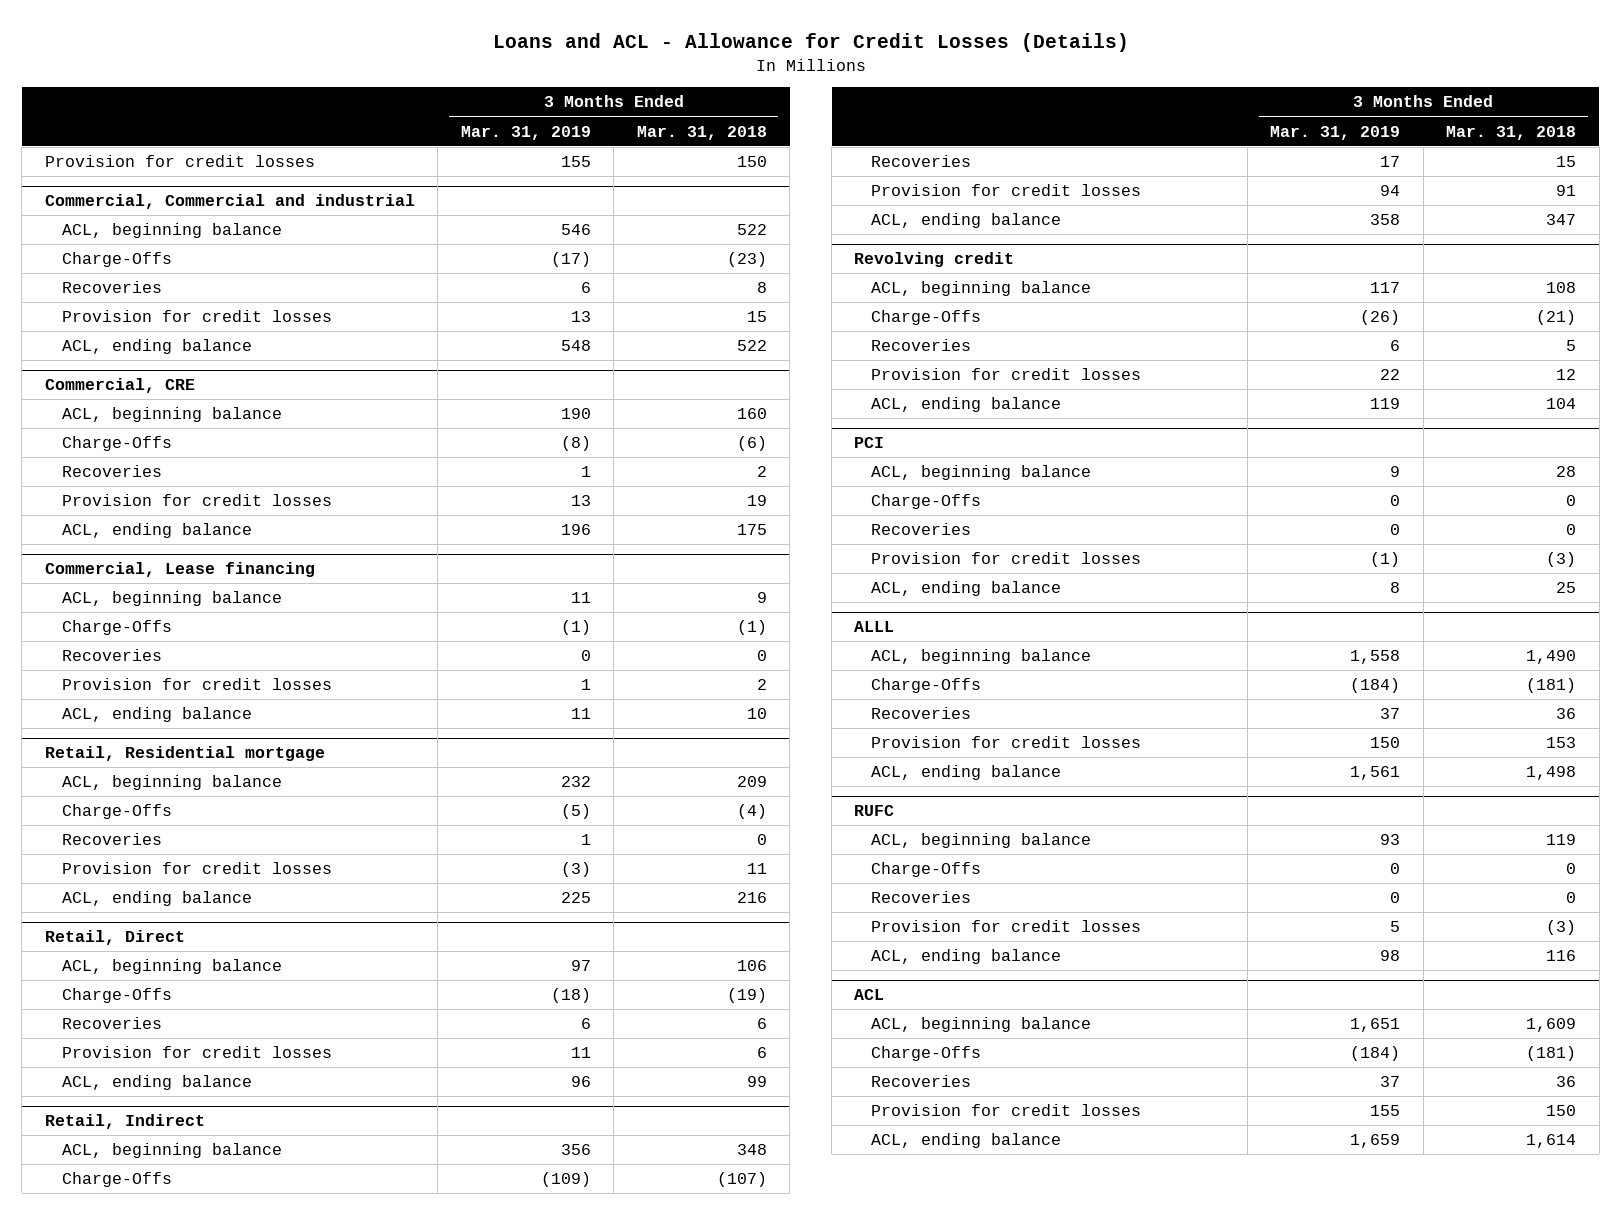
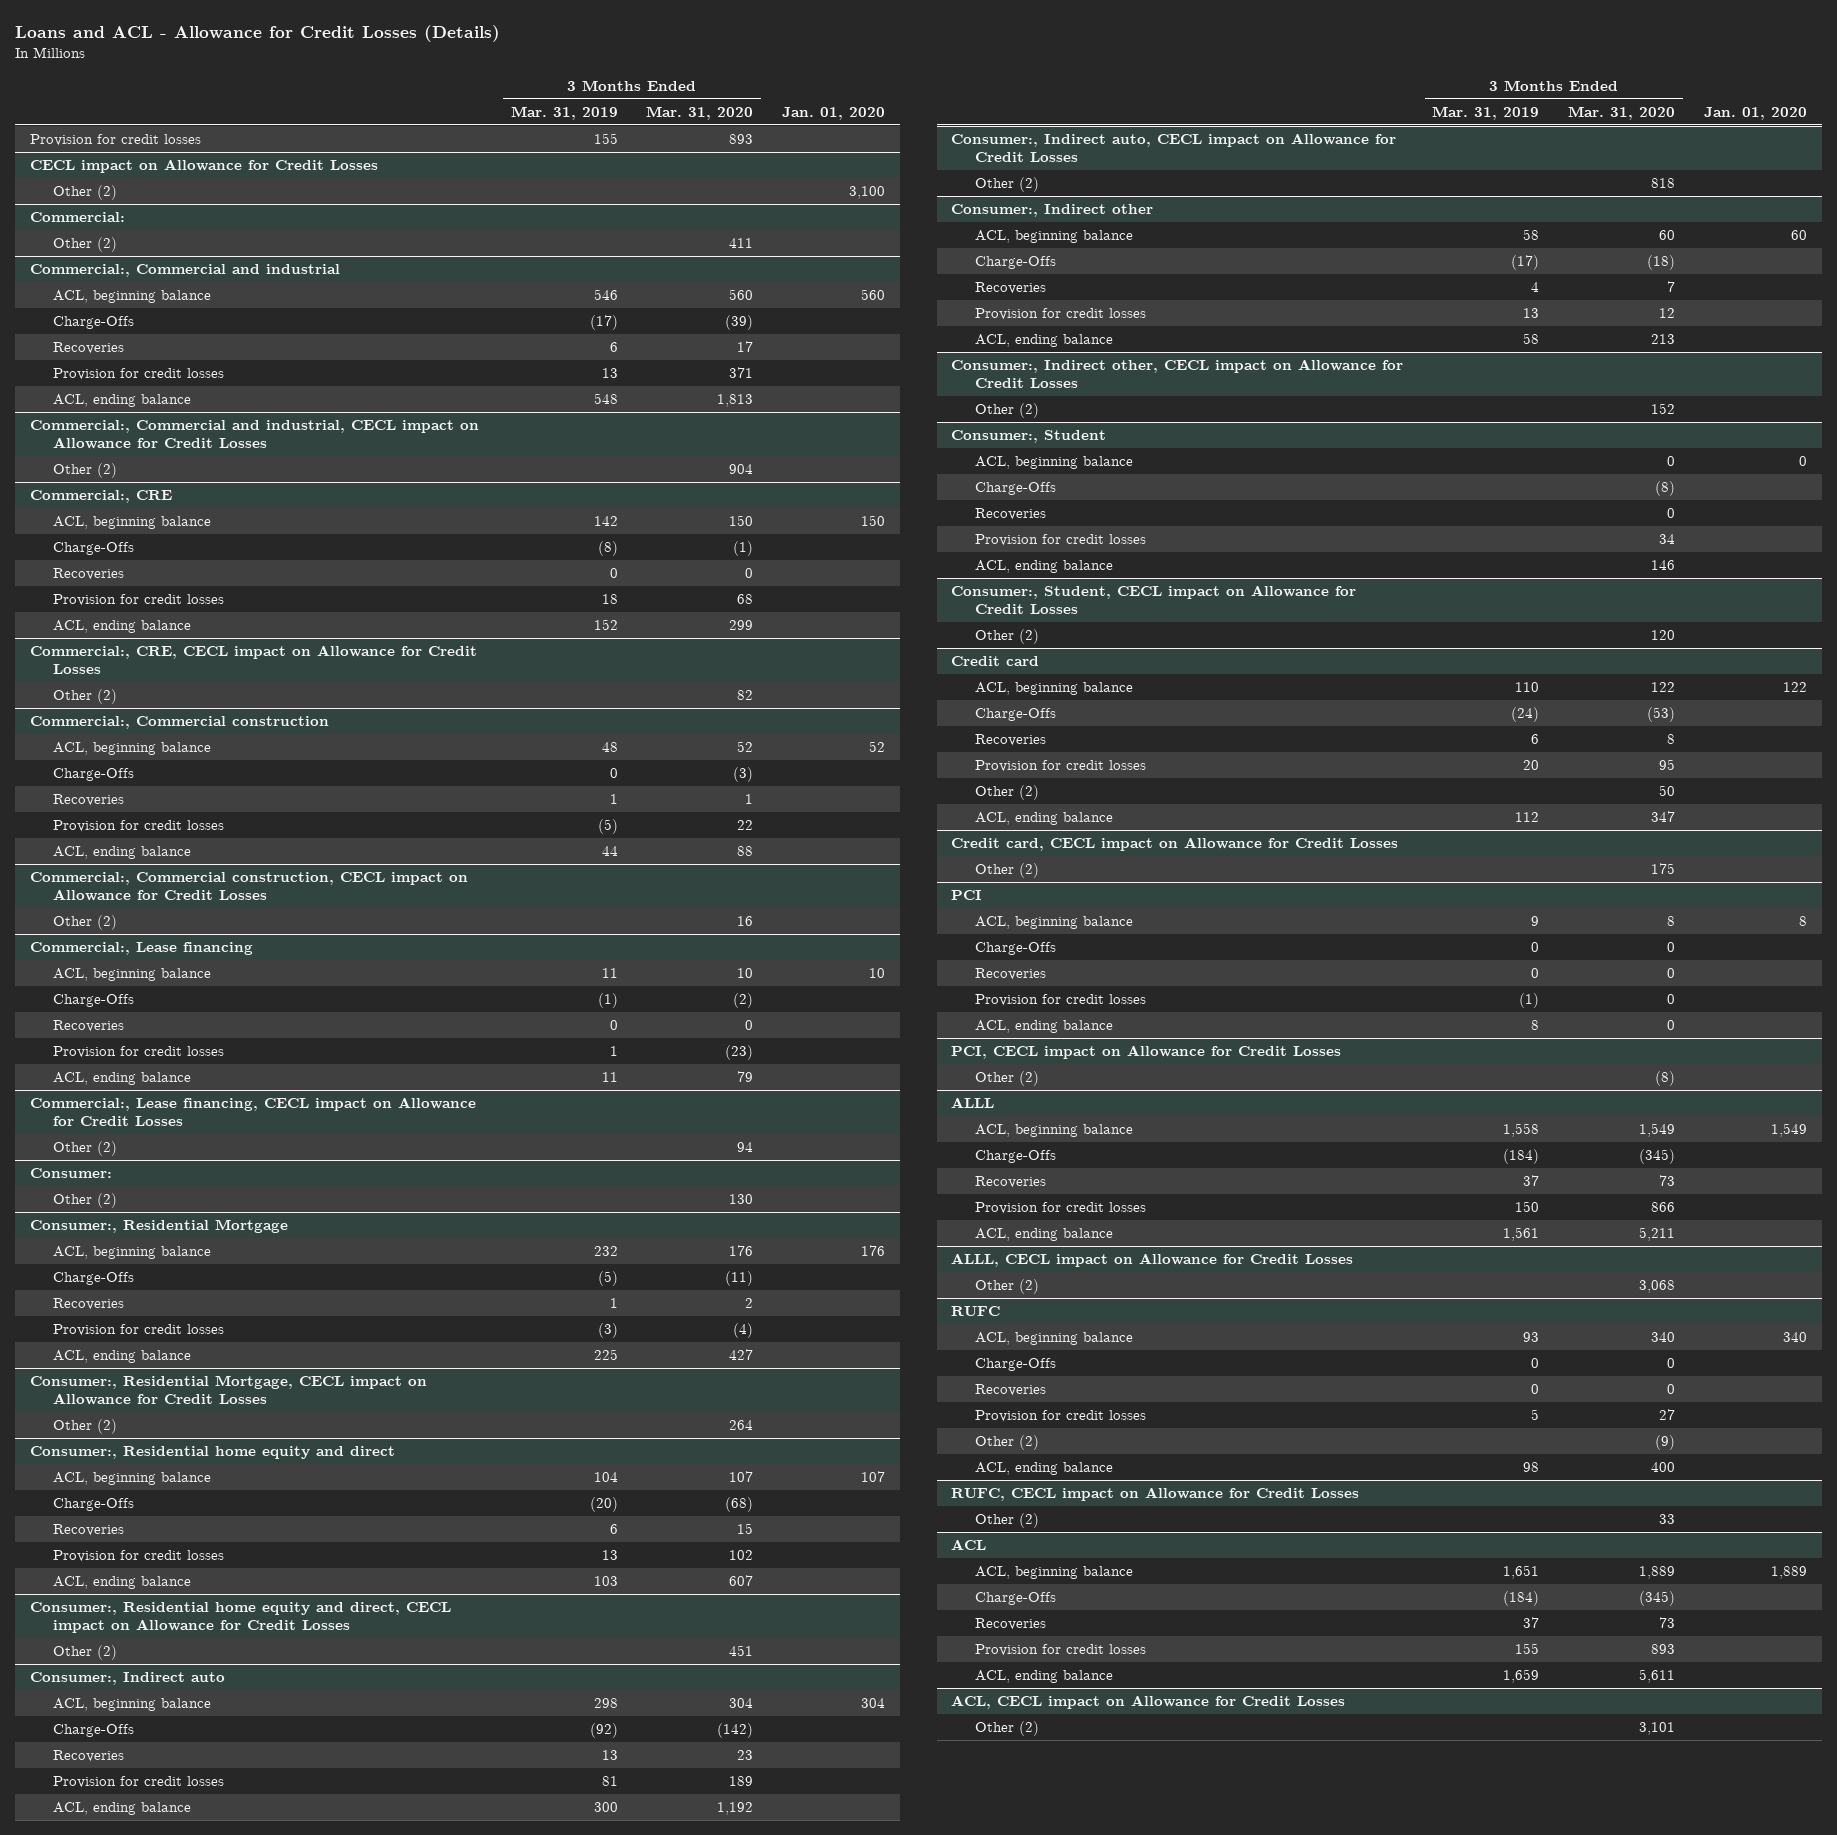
- | 3 Months Ended Mar. 31, 2019 | 3 Months Ended Mar. 31, 2018
+ | 3 Months Ended Mar. 31, 2019 | 3 Months Ended Mar. 31, 2020 | Jan. 01, 2020
- Commercial, Commercial and industrial
+ CECL impact on Allowance for Credit Losses
+ Other (2) | | | 3,100
+ Commercial:
+ Other (2) | | 411 |
+ Commercial:, Commercial and industrial
- Commercial, CRE
- ACL, beginning balance | 190 | 160
+ Commercial:, Commercial and industrial, CECL impact on Allowance for Credit Losses
+ Other (2) | | 904 |
+ Commercial:, CRE
+ ACL, beginning balance | 142 | 150 | 150
+ Recoveries | 0 | 0 |
+ Provision for credit losses | 18 | 68 |
+ ACL, ending balance | 152 | 299 |
+ Commercial:, CRE, CECL impact on Allowance for Credit Losses
+ Other (2) | | 82 |
+ Commercial:, Commercial construction
+ ACL, beginning balance | 48 | 52 | 52
+ Charge-Offs | 0 | (3) |
- Provision for credit losses | 13 | 19
- ACL, ending balance | 196 | 175
- Commercial, Lease financing
+ Provision for credit losses | (5) | 22 |
+ ACL, ending balance | 44 | 88 |
+ Commercial:, Commercial construction, CECL impact on Allowance for Credit Losses
+ Other (2) | | 16 |
+ Commercial:, Lease financing
- Retail, Residential mortgage
+ Commercial:, Lease financing, CECL impact on Allowance for Credit Losses
+ Other (2) | | 94 |
+ Consumer:
+ Other (2) | | 130 |
+ Consumer:, Residential Mortgage
- Retail, Direct
- ACL, beginning balance | 97 | 106
- Charge-Offs | (18) | (19)
+ Consumer:, Residential Mortgage, CECL impact on Allowance for Credit Losses
+ Other (2) | | 264 |
+ Consumer:, Residential home equity and direct
+ ACL, beginning balance | 104 | 107 | 107
+ Charge-Offs | (20) | (68) |
- Provision for credit losses | 11 | 6
- ACL, ending balance | 96 | 99
- Retail, Indirect
- ACL, beginning balance | 356 | 348
- Charge-Offs | (109) | (107)
- Recoveries | 17 | 15
- Provision for credit losses | 94 | 91
- ACL, ending balance | 358 | 347
- Revolving credit
- ACL, beginning balance | 117 | 108
- Charge-Offs | (26) | (21)
+ Provision for credit losses | 13 | 102 |
+ ACL, ending balance | 103 | 607 |
+ Consumer:, Residential home equity and direct, CECL impact on Allowance for Credit Losses
+ Other (2) | | 451 |
+ Consumer:, Indirect auto
+ ACL, beginning balance | 298 | 304 | 304
+ Charge-Offs | (92) | (142) |
+ Recoveries | 13 | 23 |
+ Provision for credit losses | 81 | 189 |
+ ACL, ending balance | 300 | 1,192 |
+ Consumer:, Indirect auto, CECL impact on Allowance for Credit Losses
+ Other (2) | | 818 |
+ Consumer:, Indirect other
+ ACL, beginning balance | 58 | 60 | 60
+ Charge-Offs | (17) | (18) |
+ Recoveries | 4 | 7 |
+ Provision for credit losses | 13 | 12 |
+ ACL, ending balance | 58 | 213 |
+ Consumer:, Indirect other, CECL impact on Allowance for Credit Losses
+ Other (2) | | 152 |
+ Consumer:, Student
+ ACL, beginning balance | | 0 | 0
+ Charge-Offs | | (8) |
+ Recoveries | | 0 |
+ Provision for credit losses | | 34 |
+ ACL, ending balance | | 146 |
+ Consumer:, Student, CECL impact on Allowance for Credit Losses
+ Other (2) | | 120 |
+ Credit card
+ ACL, beginning balance | 110 | 122 | 122
+ Charge-Offs | (24) | (53) |
- Provision for credit losses | 22 | 12
- ACL, ending balance | 119 | 104
+ Provision for credit losses | 20 | 95 |
+ Other (2) | | 50 |
+ ACL, ending balance | 112 | 347 |
+ Credit card, CECL impact on Allowance for Credit Losses
+ Other (2) | | 175 |
+ PCI, CECL impact on Allowance for Credit Losses
+ Other (2) | | (8) |
+ ALLL, CECL impact on Allowance for Credit Losses
+ Other (2) | | 3,068 |
@ RUFC
+ Other (2) | | (9) |
+ RUFC, CECL impact on Allowance for Credit Losses
+ Other (2) | | 33 |
+ ACL, CECL impact on Allowance for Credit Losses
+ Other (2) | | 3,101 |

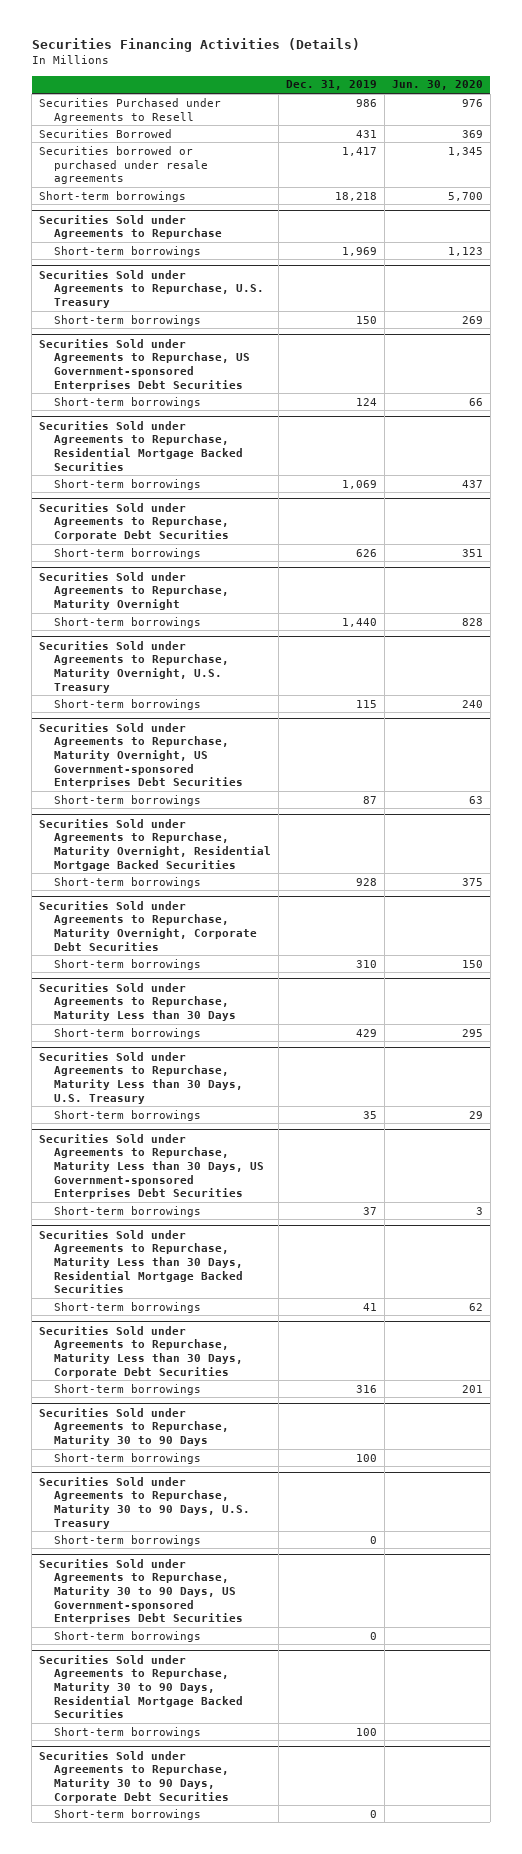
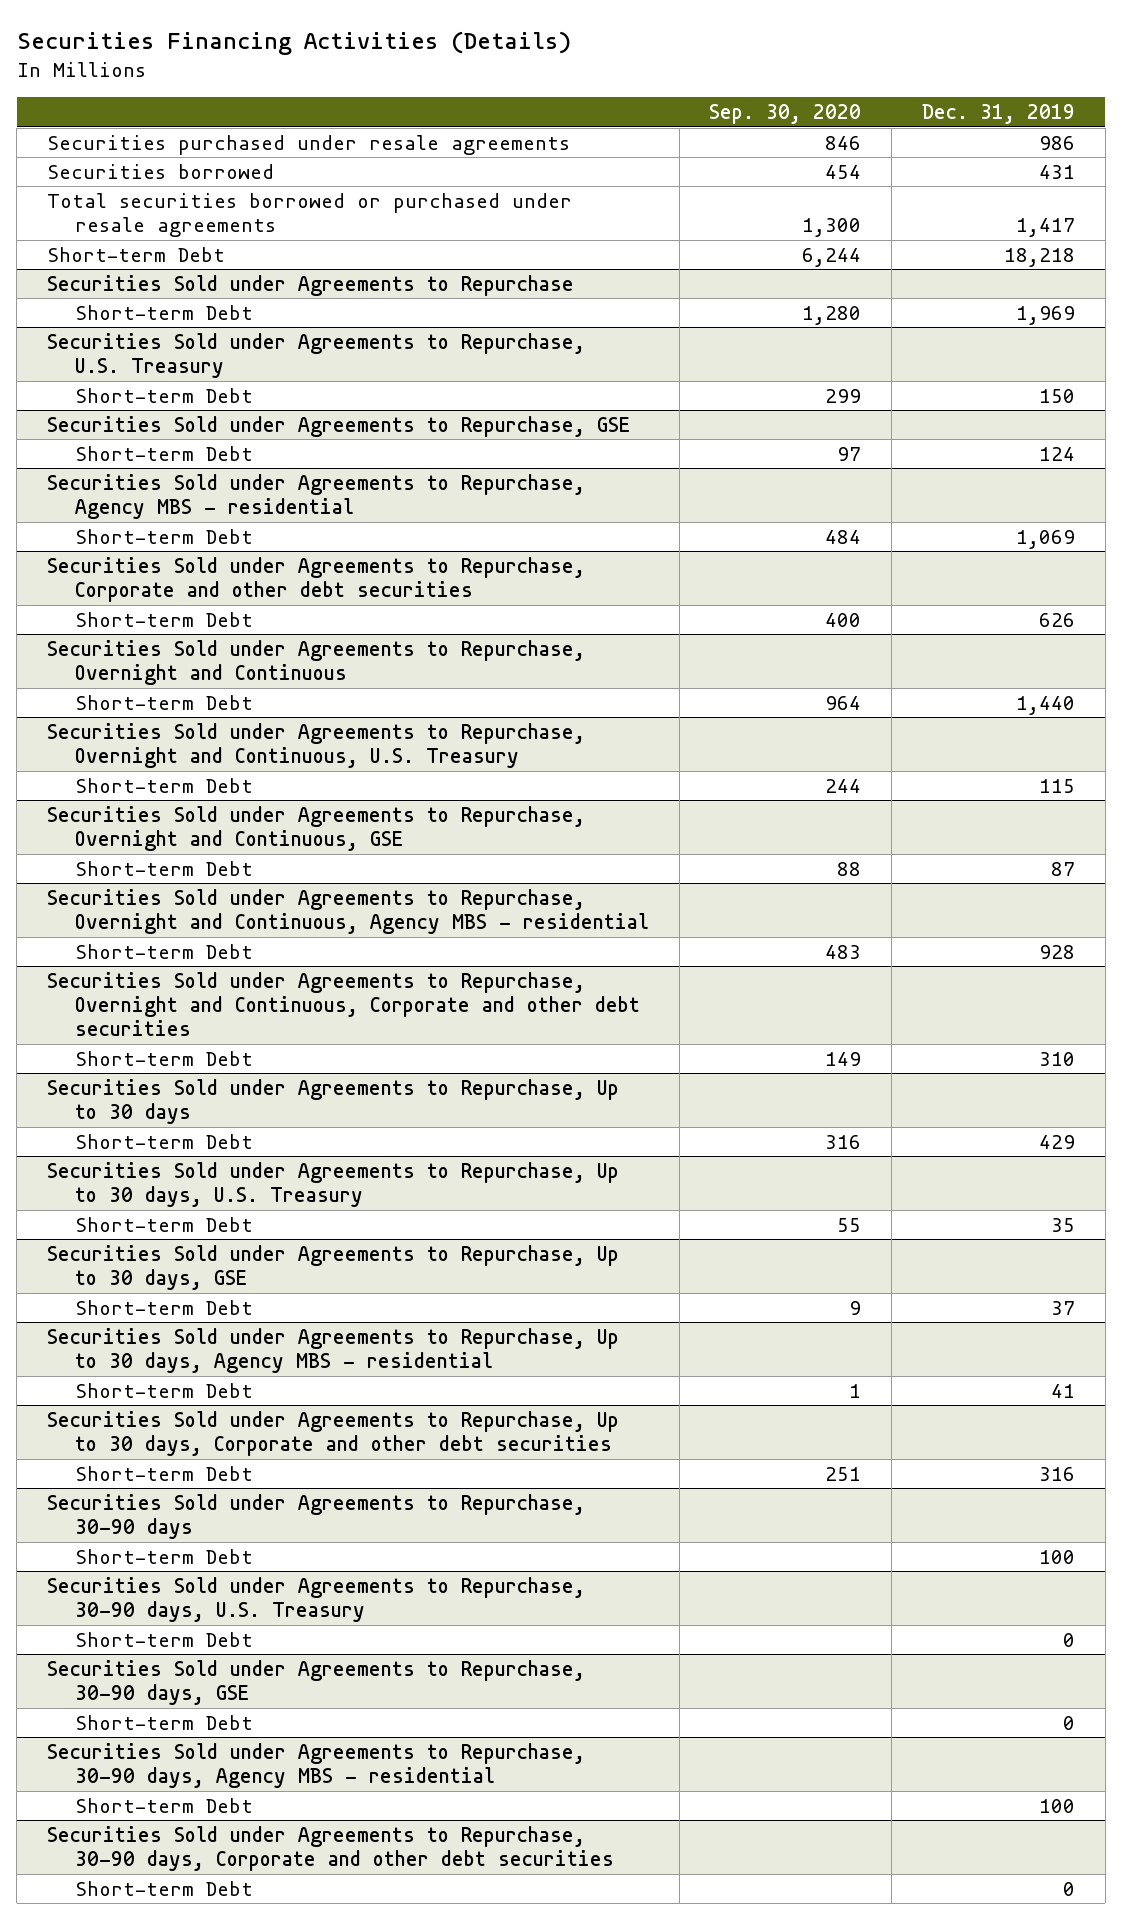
- | Dec. 31, 2019 | Jun. 30, 2020
+ | Sep. 30, 2020 | Dec. 31, 2019
- Securities Purchased under Agreements to Resell | 986 | 976
- Securities Borrowed | 431 | 369
- Securities borrowed or purchased under resale agreements | 1,417 | 1,345
- Short-term borrowings | 18,218 | 5,700
+ Securities purchased under resale agreements | 846 | 986
+ Securities borrowed | 454 | 431
+ Total securities borrowed or purchased under resale agreements | 1,300 | 1,417
+ Short-term Debt | 6,244 | 18,218
@ Securities Sold under Agreements to Repurchase
- Short-term borrowings | 1,969 | 1,123
+ Short-term Debt | 1,280 | 1,969
@ Securities Sold under Agreements to Repurchase, U.S. Treasury
- Short-term borrowings | 150 | 269
- Securities Sold under Agreements to Repurchase, US Government-sponsored Enterprises Debt Securities
- Short-term borrowings | 124 | 66
- Securities Sold under Agreements to Repurchase, Residential Mortgage Backed Securities
- Short-term borrowings | 1,069 | 437
- Securities Sold under Agreements to Repurchase, Corporate Debt Securities
- Short-term borrowings | 626 | 351
- Securities Sold under Agreements to Repurchase, Maturity Overnight
- Short-term borrowings | 1,440 | 828
- Securities Sold under Agreements to Repurchase, Maturity Overnight, U.S. Treasury
- Short-term borrowings | 115 | 240
- Securities Sold under Agreements to Repurchase, Maturity Overnight, US Government-sponsored Enterprises Debt Securities
- Short-term borrowings | 87 | 63
- Securities Sold under Agreements to Repurchase, Maturity Overnight, Residential Mortgage Backed Securities
- Short-term borrowings | 928 | 375
- Securities Sold under Agreements to Repurchase, Maturity Overnight, Corporate Debt Securities
- Short-term borrowings | 310 | 150
- Securities Sold under Agreements to Repurchase, Maturity Less than 30 Days
- Short-term borrowings | 429 | 295
- Securities Sold under Agreements to Repurchase, Maturity Less than 30 Days, U.S. Treasury
- Short-term borrowings | 35 | 29
- Securities Sold under Agreements to Repurchase, Maturity Less than 30 Days, US Government-sponsored Enterprises Debt Securities
- Short-term borrowings | 37 | 3
- Securities Sold under Agreements to Repurchase, Maturity Less than 30 Days, Residential Mortgage Backed Securities
- Short-term borrowings | 41 | 62
- Securities Sold under Agreements to Repurchase, Maturity Less than 30 Days, Corporate Debt Securities
- Short-term borrowings | 316 | 201
- Securities Sold under Agreements to Repurchase, Maturity 30 to 90 Days
- Short-term borrowings | 100 |
- Securities Sold under Agreements to Repurchase, Maturity 30 to 90 Days, U.S. Treasury
- Short-term borrowings | 0 |
- Securities Sold under Agreements to Repurchase, Maturity 30 to 90 Days, US Government-sponsored Enterprises Debt Securities
- Short-term borrowings | 0 |
- Securities Sold under Agreements to Repurchase, Maturity 30 to 90 Days, Residential Mortgage Backed Securities
- Short-term borrowings | 100 |
- Securities Sold under Agreements to Repurchase, Maturity 30 to 90 Days, Corporate Debt Securities
- Short-term borrowings | 0 |
@ Securities Sold under Agreements to Repurchase, U.S. Treasury
+ Short-term Debt | 299 | 150
+ Securities Sold under Agreements to Repurchase, GSE
+ Short-term Debt | 97 | 124
+ Securities Sold under Agreements to Repurchase, Agency MBS - residential
+ Short-term Debt | 484 | 1,069
+ Securities Sold under Agreements to Repurchase, Corporate and other debt securities
+ Short-term Debt | 400 | 626
+ Securities Sold under Agreements to Repurchase, Overnight and Continuous
+ Short-term Debt | 964 | 1,440
+ Securities Sold under Agreements to Repurchase, Overnight and Continuous, U.S. Treasury
+ Short-term Debt | 244 | 115
+ Securities Sold under Agreements to Repurchase, Overnight and Continuous, GSE
+ Short-term Debt | 88 | 87
+ Securities Sold under Agreements to Repurchase, Overnight and Continuous, Agency MBS - residential
+ Short-term Debt | 483 | 928
+ Securities Sold under Agreements to Repurchase, Overnight and Continuous, Corporate and other debt securities
+ Short-term Debt | 149 | 310
+ Securities Sold under Agreements to Repurchase, Up to 30 days
+ Short-term Debt | 316 | 429
+ Securities Sold under Agreements to Repurchase, Up to 30 days, U.S. Treasury
+ Short-term Debt | 55 | 35
+ Securities Sold under Agreements to Repurchase, Up to 30 days, GSE
+ Short-term Debt | 9 | 37
+ Securities Sold under Agreements to Repurchase, Up to 30 days, Agency MBS - residential
+ Short-term Debt | 1 | 41
+ Securities Sold under Agreements to Repurchase, Up to 30 days, Corporate and other debt securities
+ Short-term Debt | 251 | 316
+ Securities Sold under Agreements to Repurchase, 30-90 days
+ Short-term Debt | | 100
+ Securities Sold under Agreements to Repurchase, 30-90 days, U.S. Treasury
+ Short-term Debt | | 0
+ Securities Sold under Agreements to Repurchase, 30-90 days, GSE
+ Short-term Debt | | 0
+ Securities Sold under Agreements to Repurchase, 30-90 days, Agency MBS - residential
+ Short-term Debt | | 100
+ Securities Sold under Agreements to Repurchase, 30-90 days, Corporate and other debt securities
+ Short-term Debt | | 0

